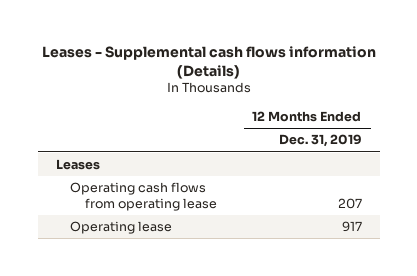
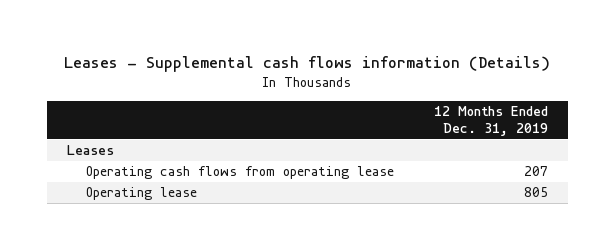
- Operating lease | 917
+ Operating lease | 805

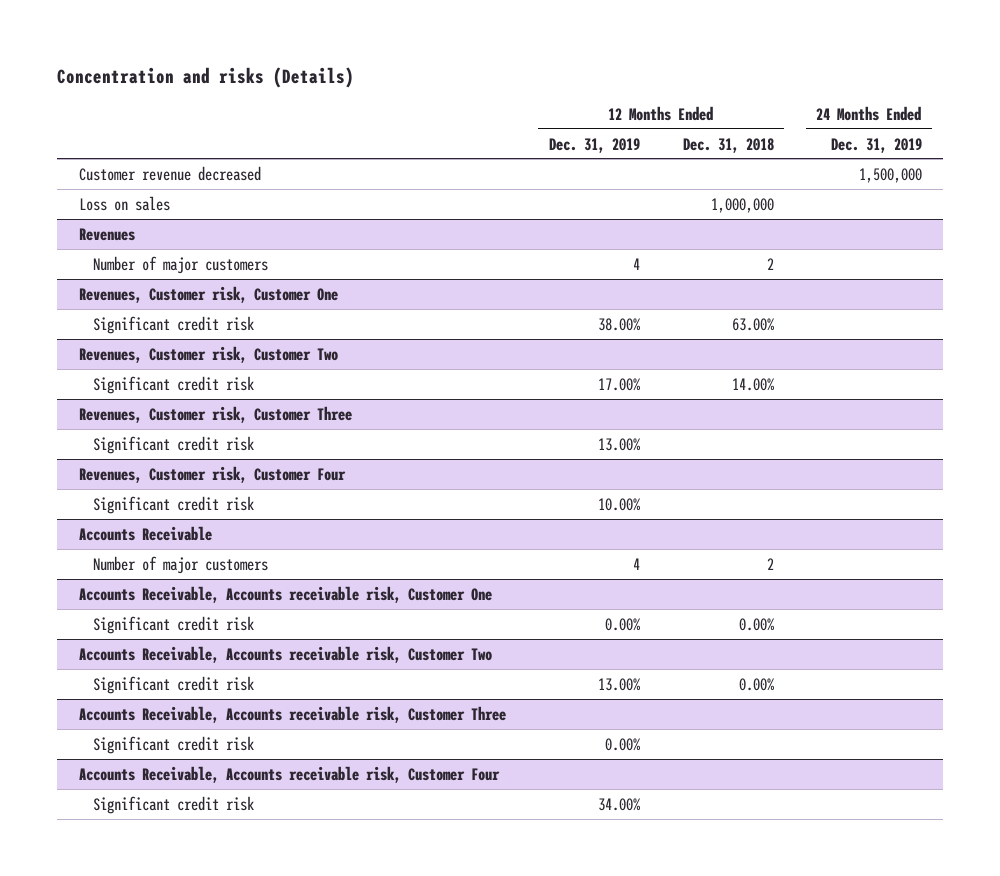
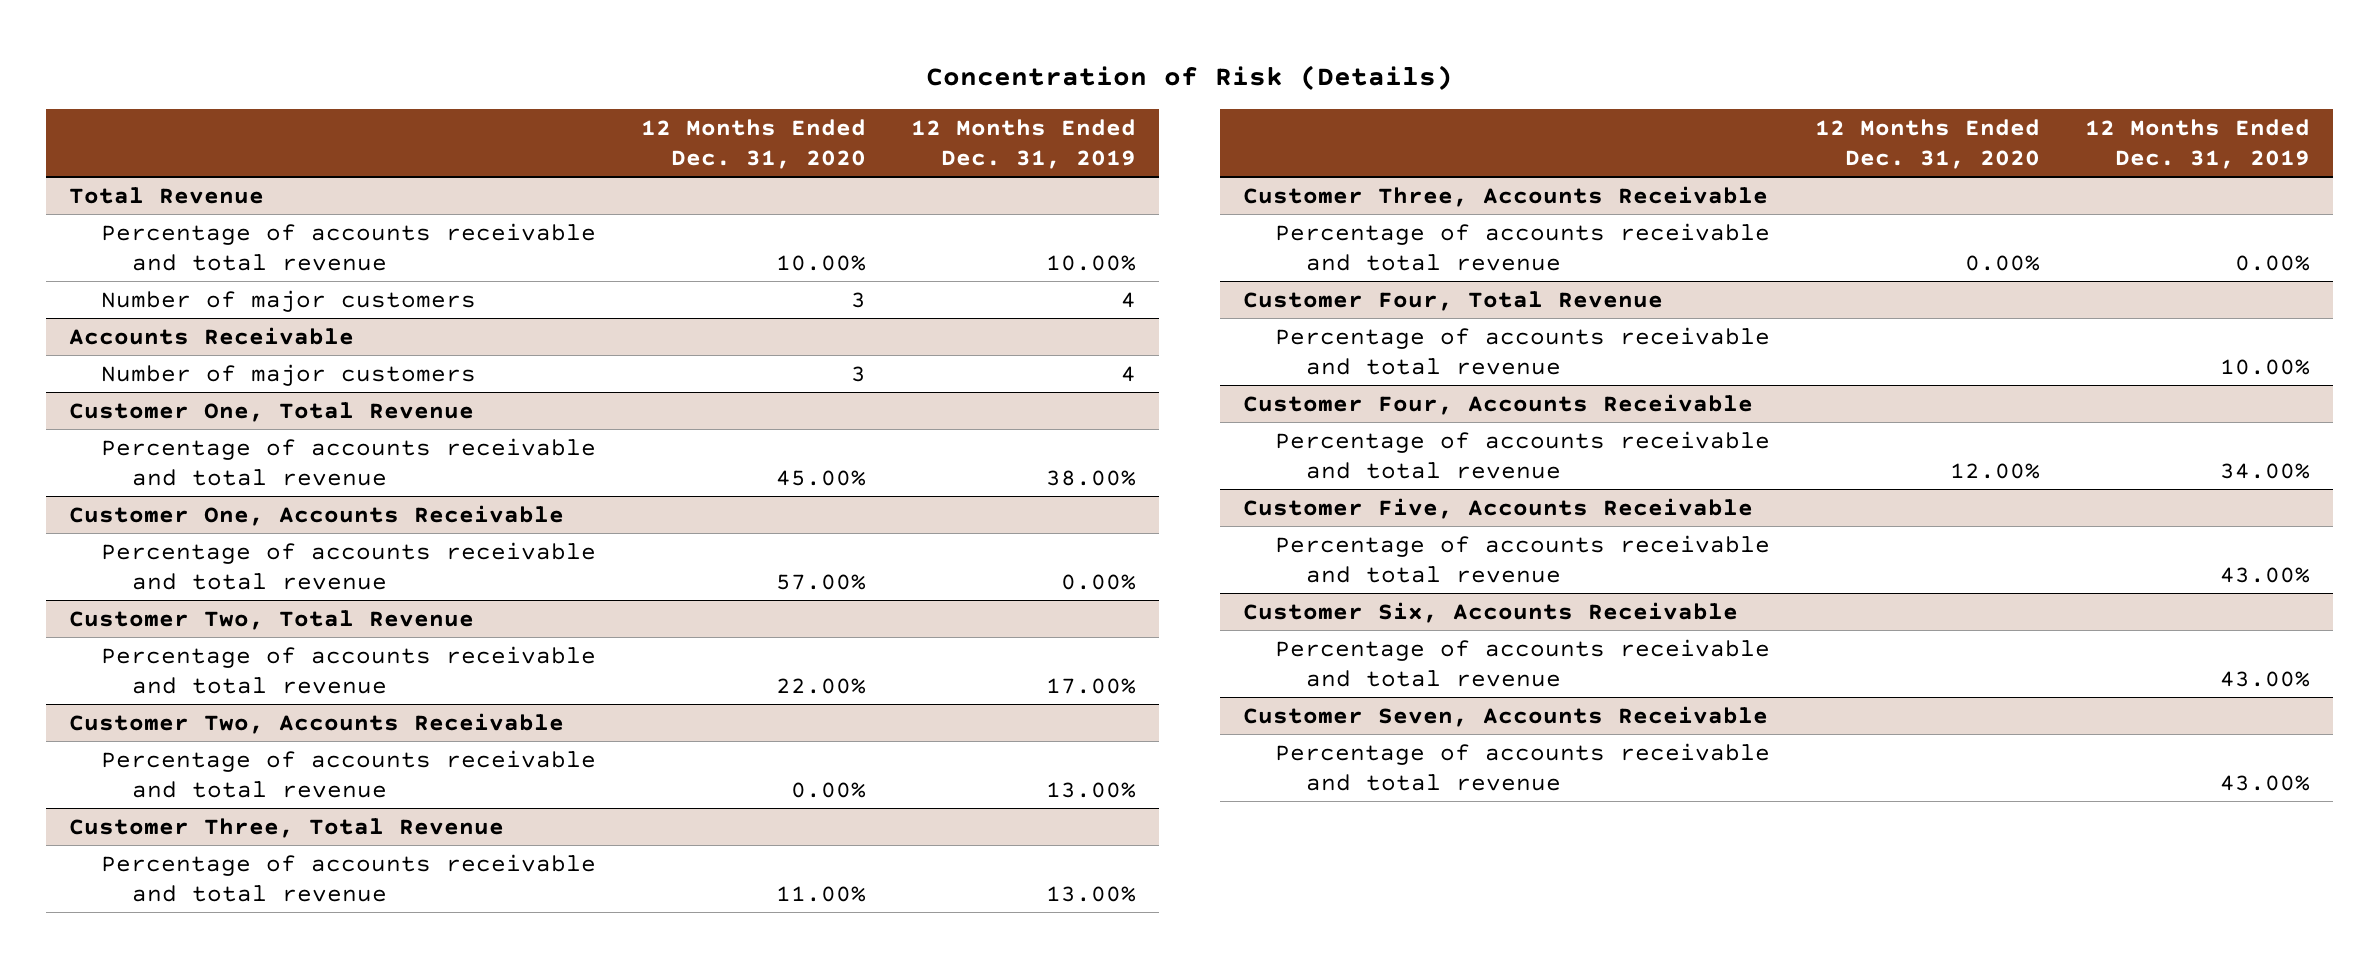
- Concentration and risks (Details)
+ Concentration of Risk (Details)
- | 12 Months Ended Dec. 31, 2019 | 12 Months Ended Dec. 31, 2018 | 24 Months Ended Dec. 31, 2019
+ | 12 Months Ended Dec. 31, 2020 | 12 Months Ended Dec. 31, 2019
- Customer revenue decreased | | | 1,500,000
- Loss on sales | | 1,000,000 |
- Revenues
+ Total Revenue
+ Percentage of accounts receivable and total revenue | 10.00% | 10.00%
- Revenues, Customer risk, Customer One
- Significant credit risk | 38.00% | 63.00% |
- Revenues, Customer risk, Customer Two
- Significant credit risk | 17.00% | 14.00% |
- Revenues, Customer risk, Customer Three
- Significant credit risk | 13.00% | |
- Revenues, Customer risk, Customer Four
- Significant credit risk | 10.00% | |
- Accounts Receivable, Accounts receivable risk, Customer One
- Significant credit risk | 0.00% | 0.00% |
- Accounts Receivable, Accounts receivable risk, Customer Two
- Significant credit risk | 13.00% | 0.00% |
- Accounts Receivable, Accounts receivable risk, Customer Three
- Significant credit risk | 0.00% | |
- Accounts Receivable, Accounts receivable risk, Customer Four
- Significant credit risk | 34.00% | |
+ Customer One, Total Revenue
+ Percentage of accounts receivable and total revenue | 45.00% | 38.00%
+ Customer One, Accounts Receivable
+ Percentage of accounts receivable and total revenue | 57.00% | 0.00%
+ Customer Two, Total Revenue
+ Percentage of accounts receivable and total revenue | 22.00% | 17.00%
+ Customer Two, Accounts Receivable
+ Percentage of accounts receivable and total revenue | 0.00% | 13.00%
+ Customer Three, Total Revenue
+ Percentage of accounts receivable and total revenue | 11.00% | 13.00%
+ Customer Three, Accounts Receivable
+ Percentage of accounts receivable and total revenue | 0.00% | 0.00%
+ Customer Four, Total Revenue
+ Percentage of accounts receivable and total revenue | | 10.00%
+ Customer Four, Accounts Receivable
+ Percentage of accounts receivable and total revenue | 12.00% | 34.00%
+ Customer Five, Accounts Receivable
+ Percentage of accounts receivable and total revenue | | 43.00%
+ Customer Six, Accounts Receivable
+ Percentage of accounts receivable and total revenue | | 43.00%
+ Customer Seven, Accounts Receivable
+ Percentage of accounts receivable and total revenue | | 43.00%

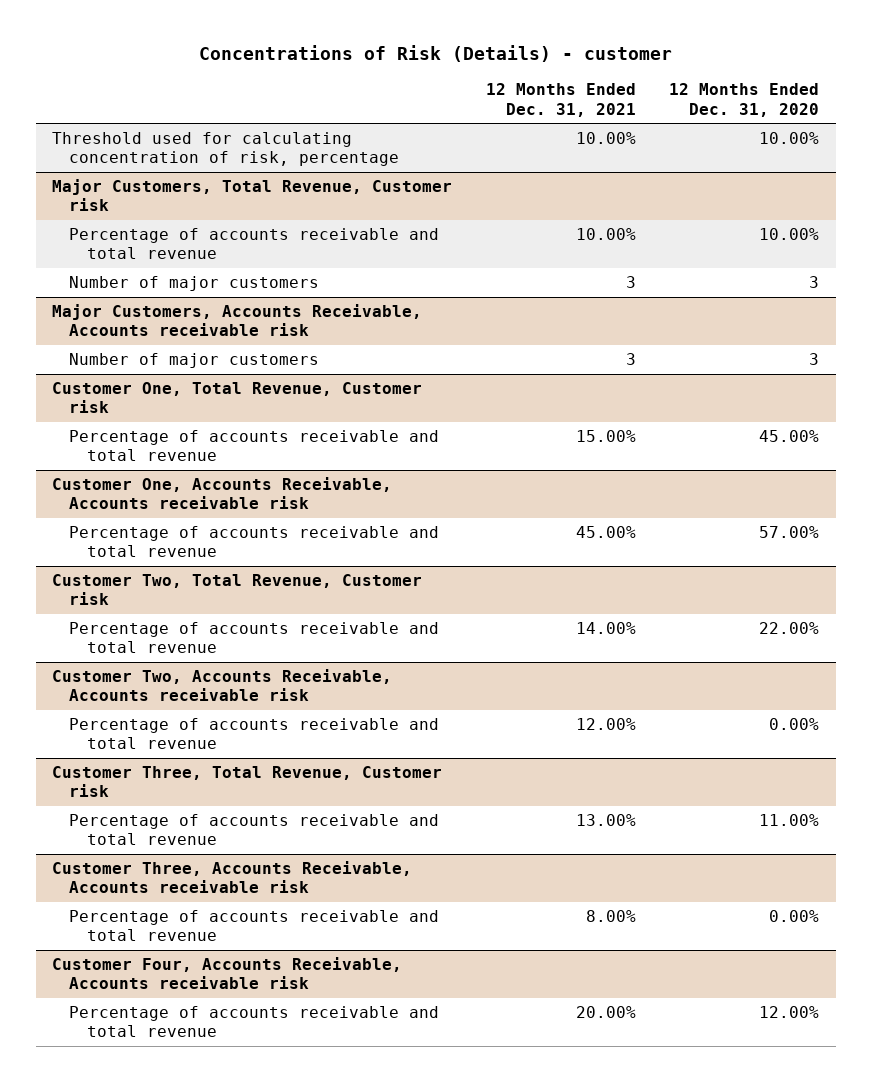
- Concentration of Risk (Details)
+ Concentrations of Risk (Details) - customer
- | 12 Months Ended Dec. 31, 2020 | 12 Months Ended Dec. 31, 2019
+ | 12 Months Ended Dec. 31, 2021 | 12 Months Ended Dec. 31, 2020
- Total Revenue
+ Threshold used for calculating concentration of risk, percentage | 10.00% | 10.00%
+ Major Customers, Total Revenue, Customer risk
- Accounts Receivable
+ Major Customers, Accounts Receivable, Accounts receivable risk
- Customer One, Total Revenue
+ Customer One, Total Revenue, Customer risk
- Customer One, Accounts Receivable
+ Customer One, Accounts Receivable, Accounts receivable risk
- Customer Two, Total Revenue
+ Customer Two, Total Revenue, Customer risk
- Customer Two, Accounts Receivable
+ Customer Two, Accounts Receivable, Accounts receivable risk
- Customer Three, Total Revenue
+ Customer Three, Total Revenue, Customer risk
- Customer Three, Accounts Receivable
+ Customer Three, Accounts Receivable, Accounts receivable risk
- Customer Four, Total Revenue
- Percentage of accounts receivable and total revenue | | 10.00%
- Customer Four, Accounts Receivable
+ Customer Four, Accounts Receivable, Accounts receivable risk
- Customer Five, Accounts Receivable
- Percentage of accounts receivable and total revenue | | 43.00%
- Customer Six, Accounts Receivable
- Percentage of accounts receivable and total revenue | | 43.00%
- Customer Seven, Accounts Receivable
- Percentage of accounts receivable and total revenue | | 43.00%

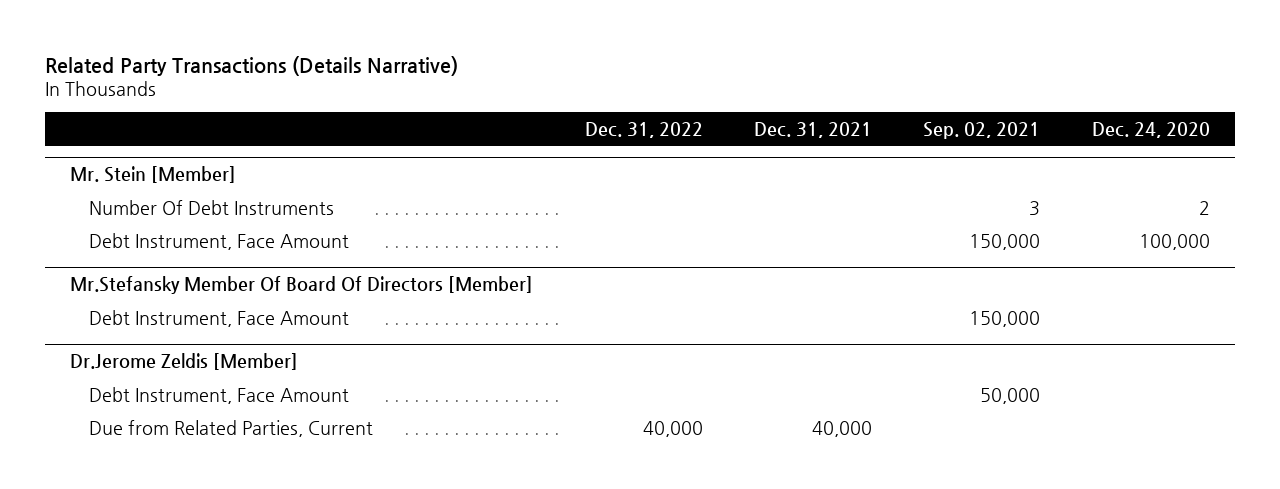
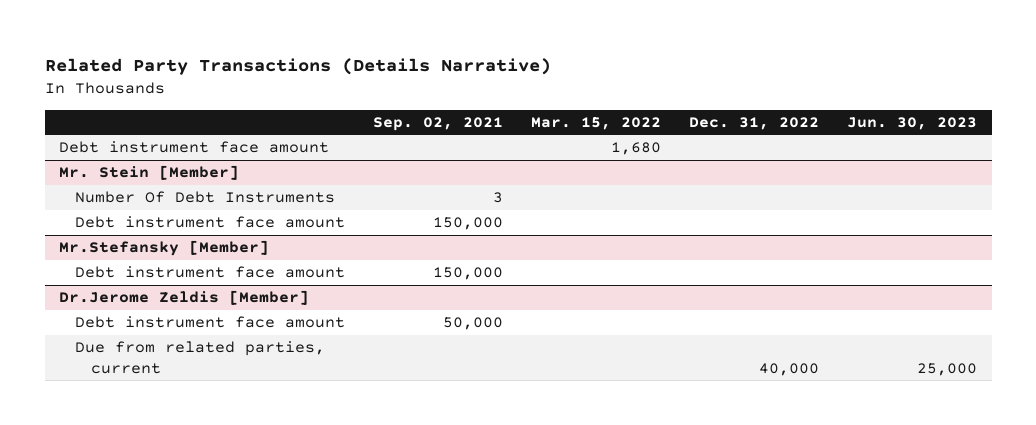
- | Dec. 31, 2022 | Dec. 31, 2021 | Sep. 02, 2021 | Dec. 24, 2020
+ | Sep. 02, 2021 | Mar. 15, 2022 | Dec. 31, 2022 | Jun. 30, 2023
+ Debt instrument face amount | | 1,680 | |
@ Mr. Stein [Member]
- Debt Instrument, Face Amount | | | 150,000 | 100,000
- Mr.Stefansky Member Of Board Of Directors [Member]
- Debt Instrument, Face Amount | | | 150,000 |
@ Mr. Stein [Member]
+ Debt instrument face amount | 150,000 | | |
+ Mr.Stefansky [Member]
+ Debt instrument face amount | 150,000 | | |
@ Dr.Jerome Zeldis [Member]
- Debt Instrument, Face Amount | | | 50,000 |
- Due from Related Parties, Current | 40,000 | 40,000 | |
+ Debt instrument face amount | 50,000 | | |
+ Due from related parties, current | | | 40,000 | 25,000

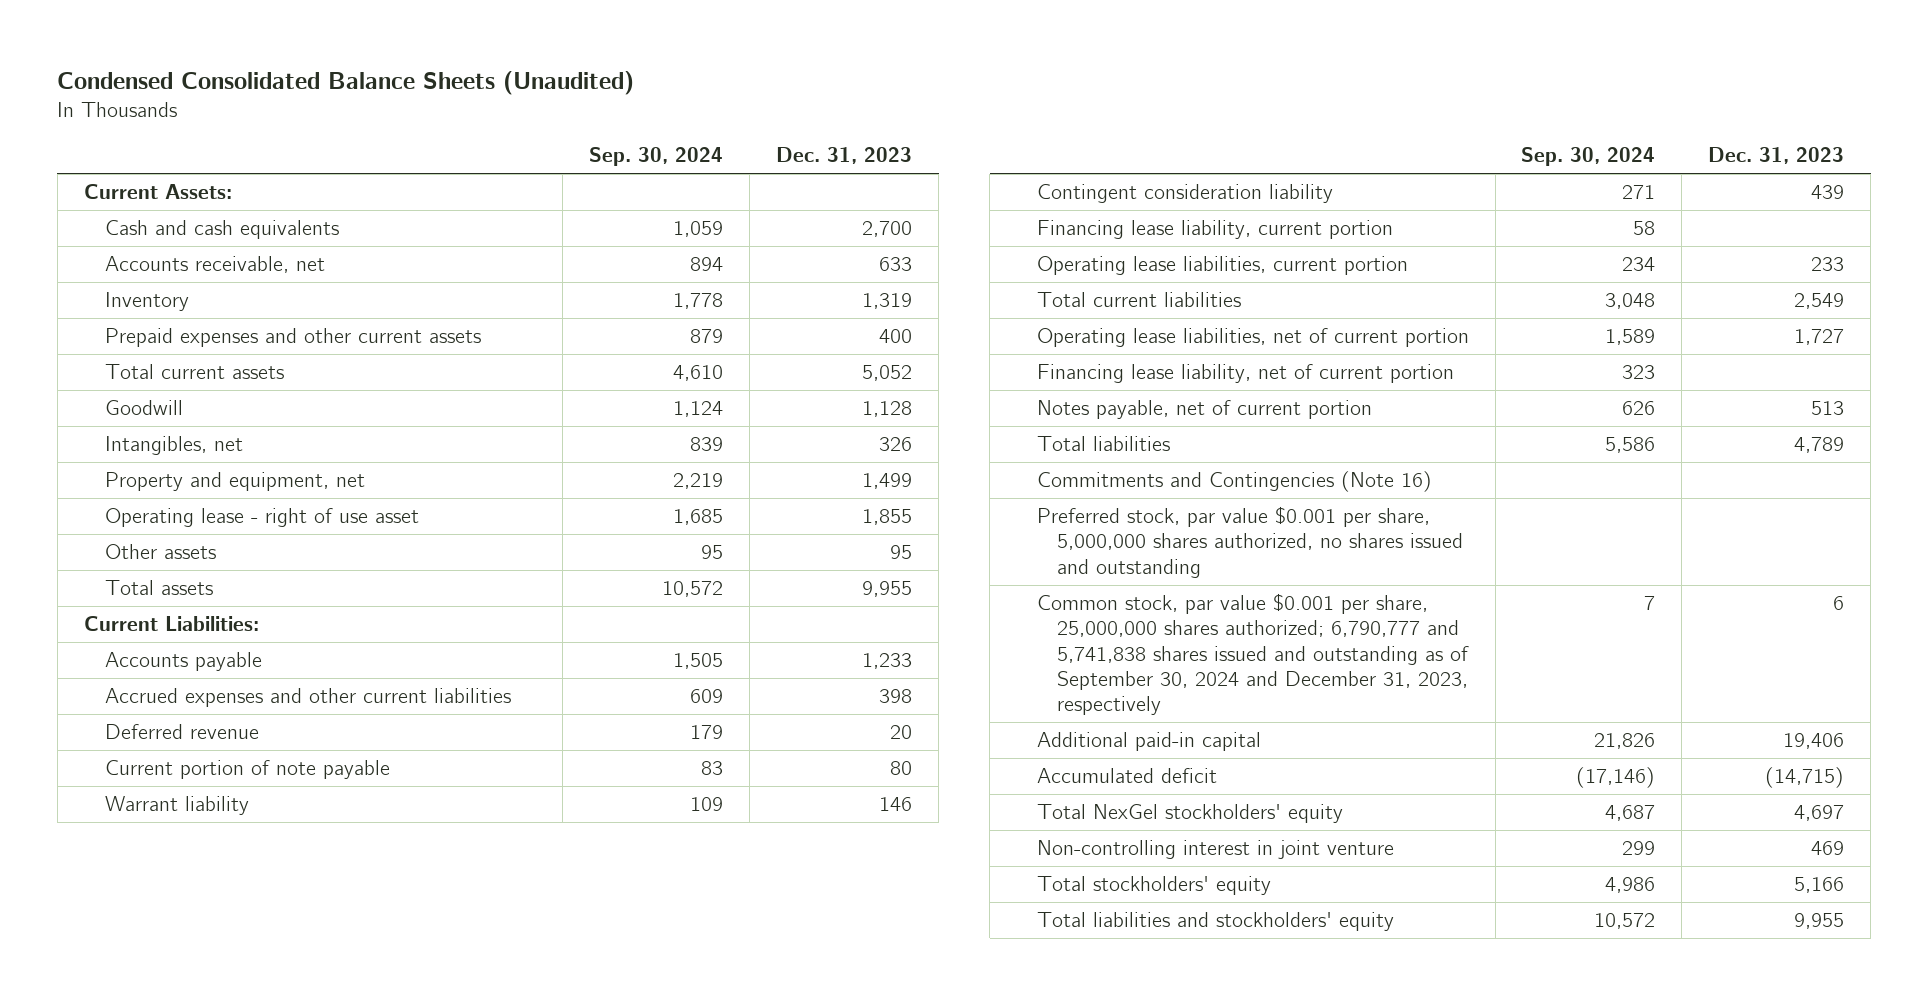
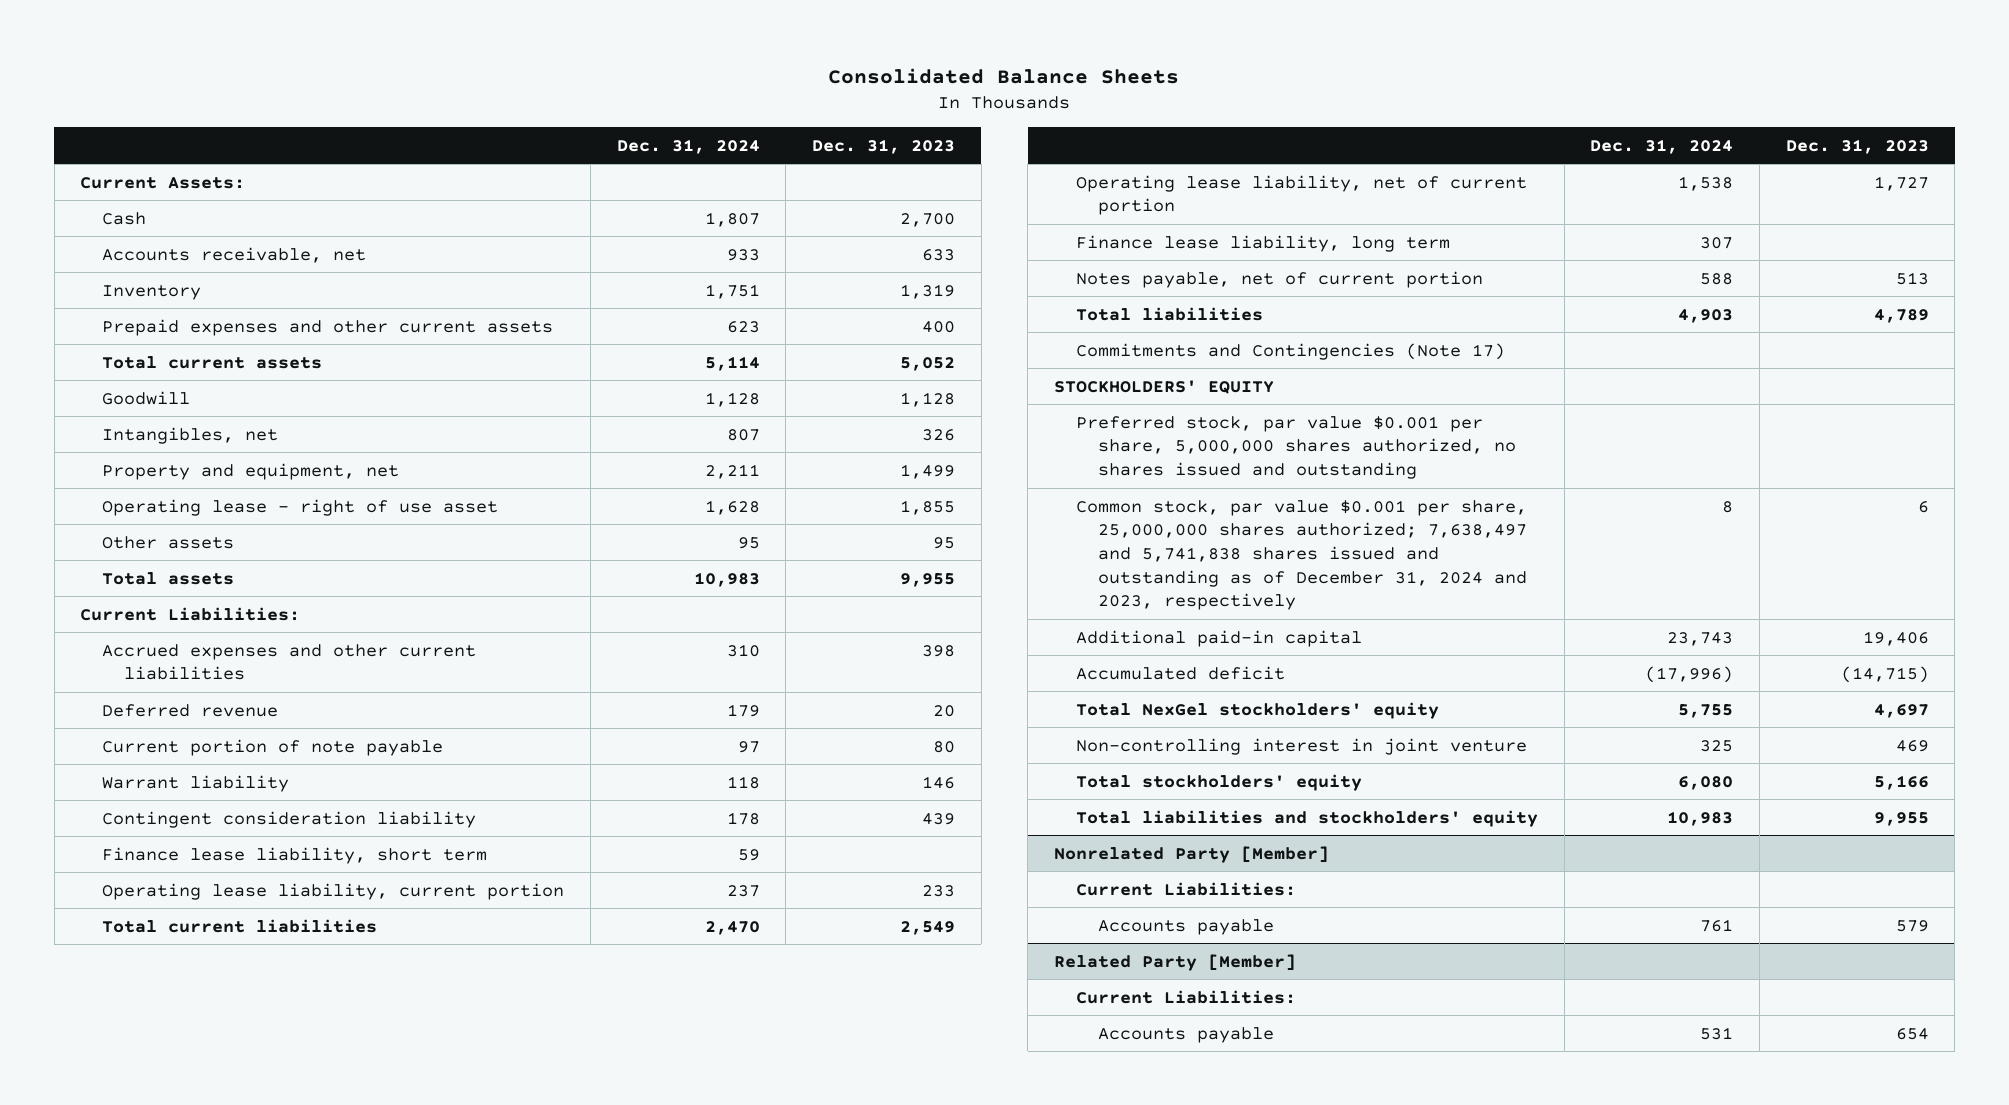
- Condensed Consolidated Balance Sheets (Unaudited)
+ Consolidated Balance Sheets
- | Sep. 30, 2024 | Dec. 31, 2023
+ | Dec. 31, 2024 | Dec. 31, 2023
- Cash and cash equivalents | 1,059 | 2,700
+ Cash | 1,807 | 2,700
- Accounts payable | 1,505 | 1,233
- Financing lease liability, current portion | 58 |
- Operating lease liabilities, current portion | 234 | 233
+ Finance lease liability, short term | 59 |
+ Operating lease liability, current portion | 237 | 233
- Operating lease liabilities, net of current portion | 1,589 | 1,727
- Financing lease liability, net of current portion | 323 |
+ Operating lease liability, net of current portion | 1,538 | 1,727
+ Finance lease liability, long term | 307 |
- Commitments and Contingencies (Note 16)
+ Commitments and Contingencies (Note 17)
+ STOCKHOLDERS' EQUITY
- Common stock, par value $0.001 per share, 25,000,000 shares authorized; 6,790,777 and 5,741,838 shares issued and outstanding as of September 30, 2024 and December 31, 2023, respectively | 7 | 6
+ Common stock, par value $0.001 per share, 25,000,000 shares authorized; 7,638,497 and 5,741,838 shares issued and outstanding as of December 31, 2024 and 2023, respectively | 8 | 6
+ Nonrelated Party [Member]
+ Current Liabilities:
+ Accounts payable | 761 | 579
+ Related Party [Member]
+ Current Liabilities:
+ Accounts payable | 531 | 654

